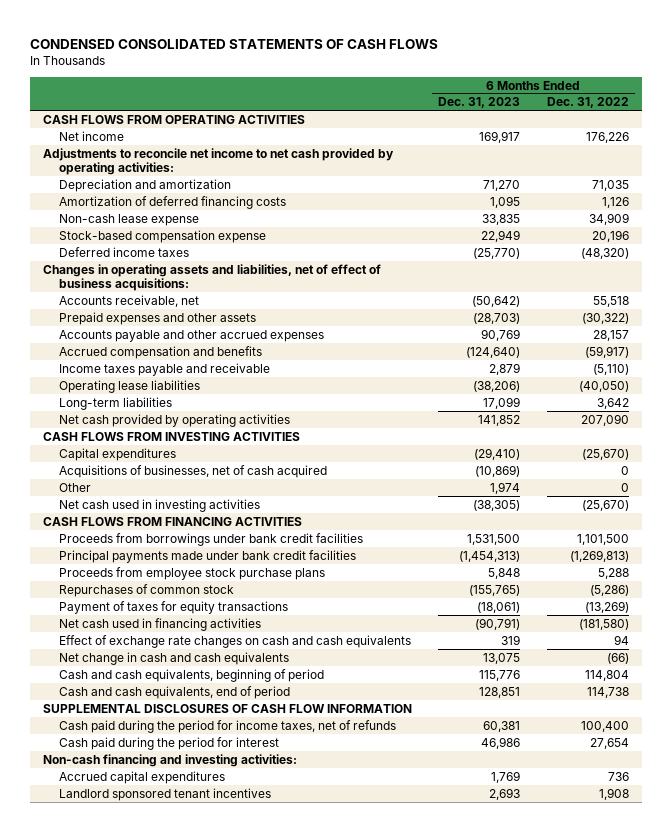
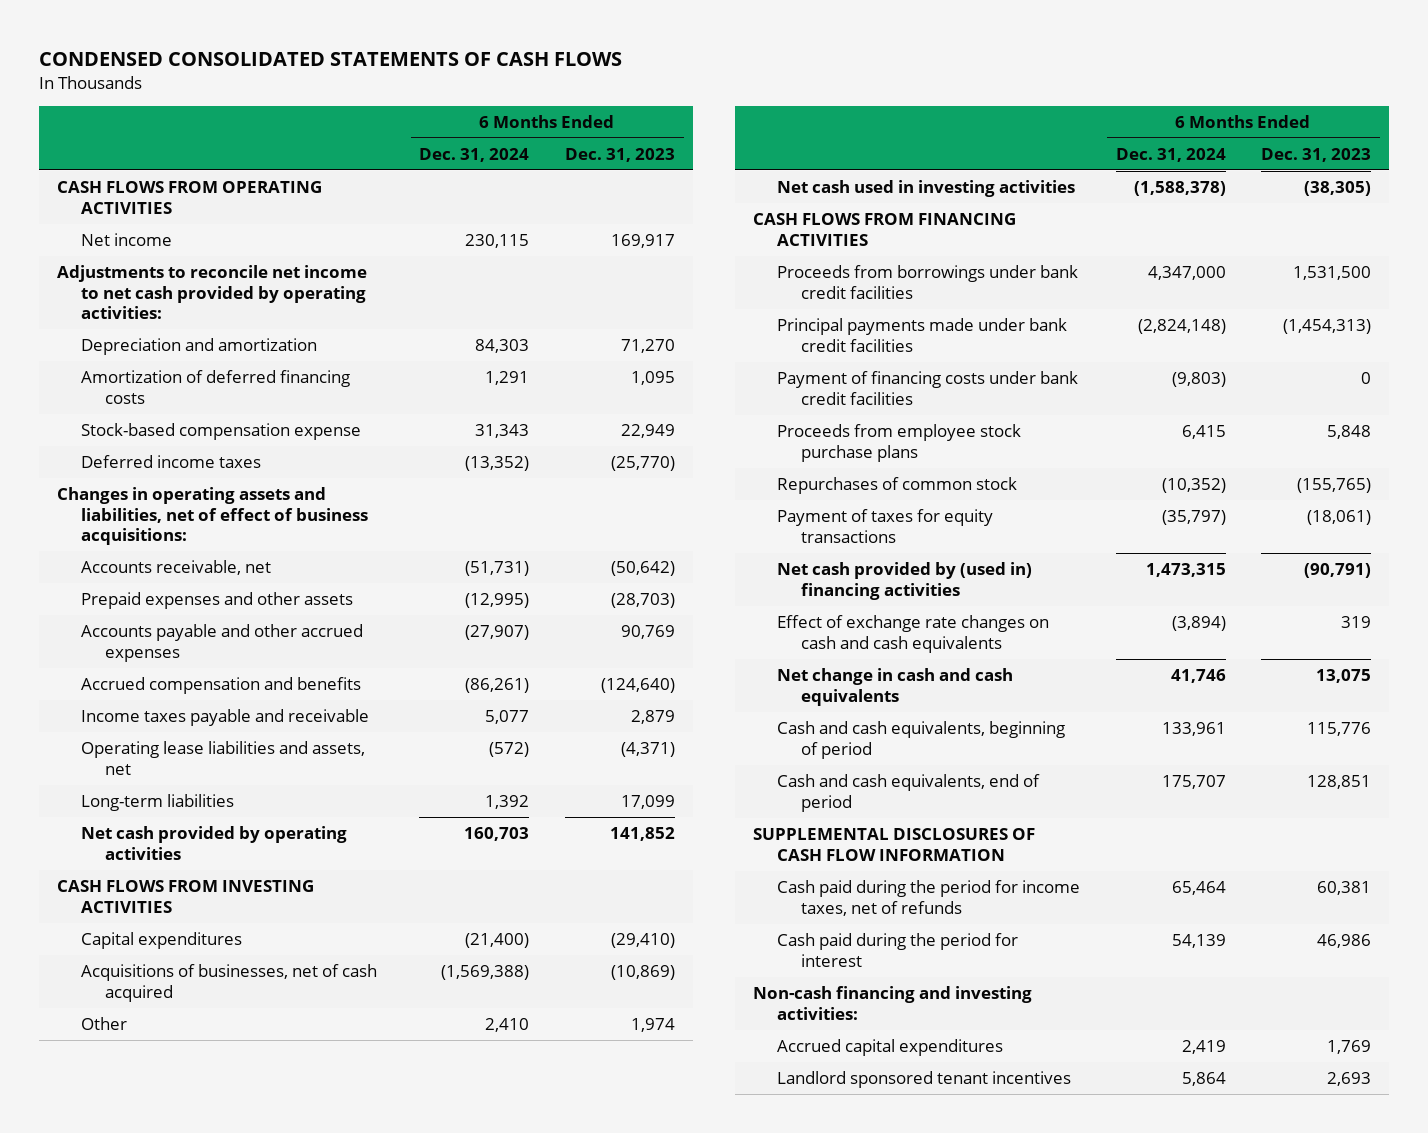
- | 6 Months Ended Dec. 31, 2023 | 6 Months Ended Dec. 31, 2022
+ | 6 Months Ended Dec. 31, 2024 | 6 Months Ended Dec. 31, 2023
- Non-cash lease expense | 33,835 | 34,909
- Operating lease liabilities | (38,206) | (40,050)
+ Operating lease liabilities and assets, net | (572) | (4,371)
+ Payment of financing costs under bank credit facilities | (9,803) | 0
- Net cash used in financing activities | (90,791) | (181,580)
+ Net cash provided by (used in) financing activities | 1,473,315 | (90,791)

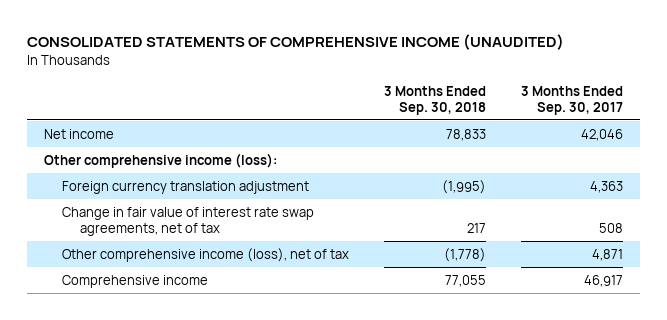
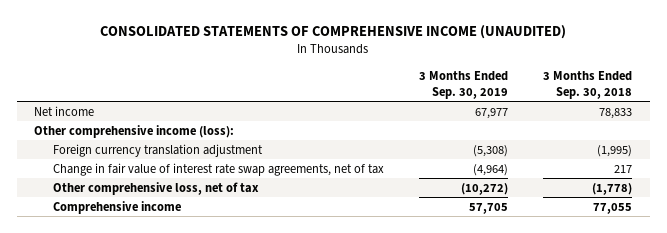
- | 3 Months Ended Sep. 30, 2018 | 3 Months Ended Sep. 30, 2017
+ | 3 Months Ended Sep. 30, 2019 | 3 Months Ended Sep. 30, 2018
- Other comprehensive income (loss), net of tax | (1,778) | 4,871
+ Other comprehensive loss, net of tax | (10,272) | (1,778)

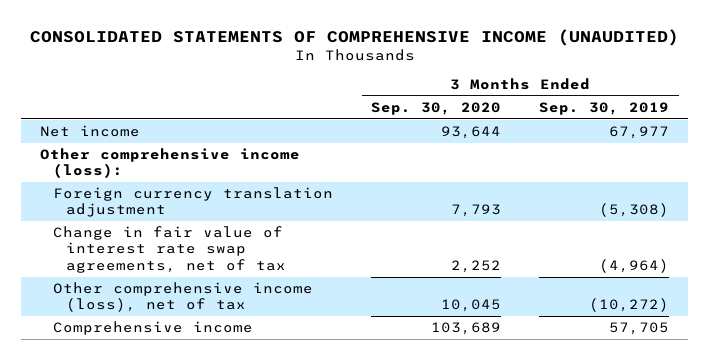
- | 3 Months Ended Sep. 30, 2019 | 3 Months Ended Sep. 30, 2018
+ | 3 Months Ended Sep. 30, 2020 | 3 Months Ended Sep. 30, 2019
- Other comprehensive loss, net of tax | (10,272) | (1,778)
+ Other comprehensive income (loss), net of tax | 10,045 | (10,272)

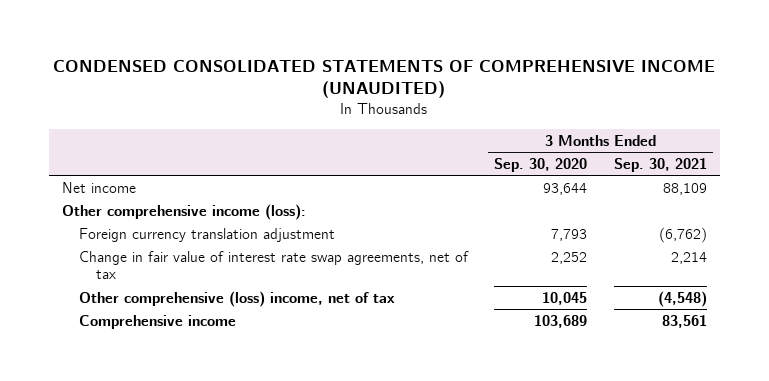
- CONSOLIDATED STATEMENTS OF COMPREHENSIVE INCOME (UNAUDITED)
+ CONDENSED CONSOLIDATED STATEMENTS OF COMPREHENSIVE INCOME (UNAUDITED)
- | 3 Months Ended Sep. 30, 2020 | 3 Months Ended Sep. 30, 2019
+ | 3 Months Ended Sep. 30, 2020 | 3 Months Ended Sep. 30, 2021
- Other comprehensive income (loss), net of tax | 10,045 | (10,272)
+ Other comprehensive (loss) income, net of tax | 10,045 | (4,548)

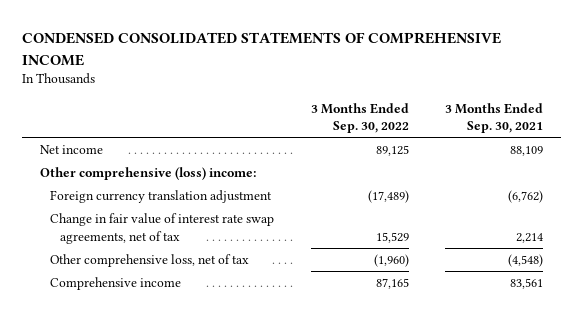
- CONDENSED CONSOLIDATED STATEMENTS OF COMPREHENSIVE INCOME (UNAUDITED)
+ CONDENSED CONSOLIDATED STATEMENTS OF COMPREHENSIVE INCOME
- | 3 Months Ended Sep. 30, 2020 | 3 Months Ended Sep. 30, 2021
+ | 3 Months Ended Sep. 30, 2022 | 3 Months Ended Sep. 30, 2021
- Other comprehensive income (loss):
+ Other comprehensive (loss) income:
- Other comprehensive (loss) income, net of tax | 10,045 | (4,548)
+ Other comprehensive loss, net of tax | (1,960) | (4,548)

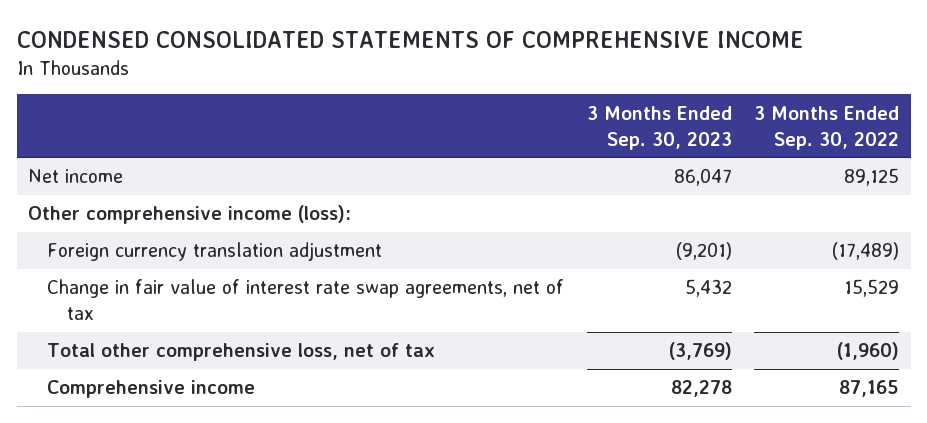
- | 3 Months Ended Sep. 30, 2022 | 3 Months Ended Sep. 30, 2021
+ | 3 Months Ended Sep. 30, 2023 | 3 Months Ended Sep. 30, 2022
- Other comprehensive (loss) income:
+ Other comprehensive income (loss):
- Other comprehensive loss, net of tax | (1,960) | (4,548)
+ Total other comprehensive loss, net of tax | (3,769) | (1,960)

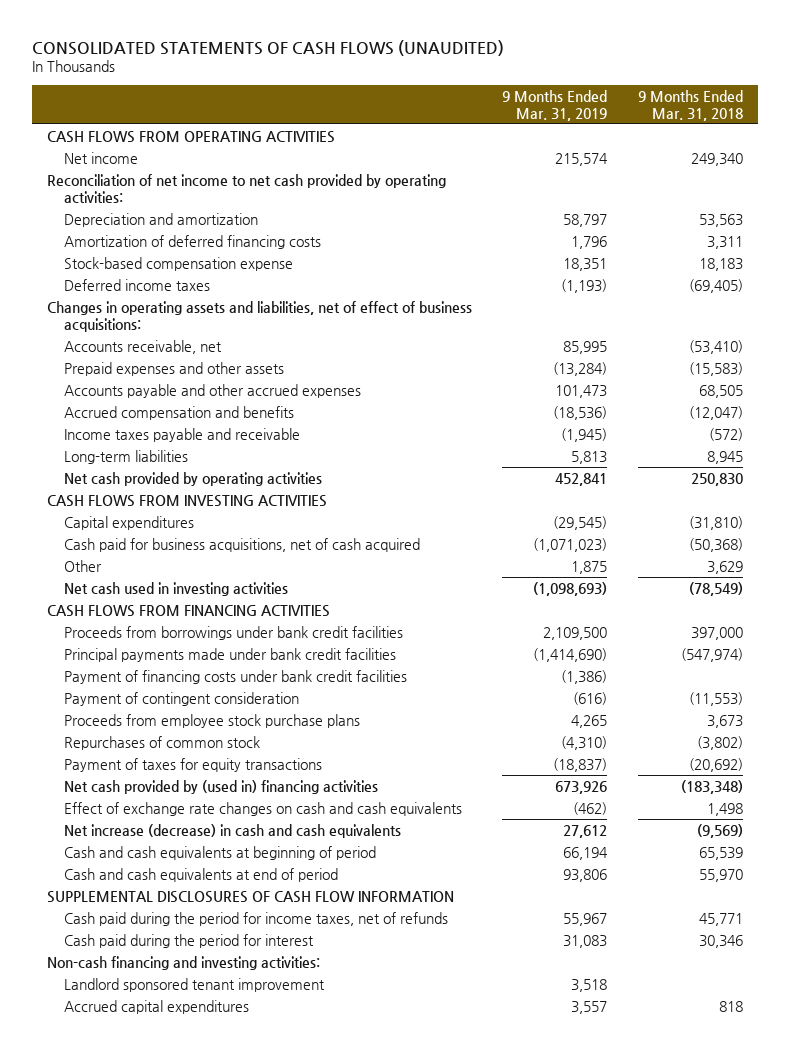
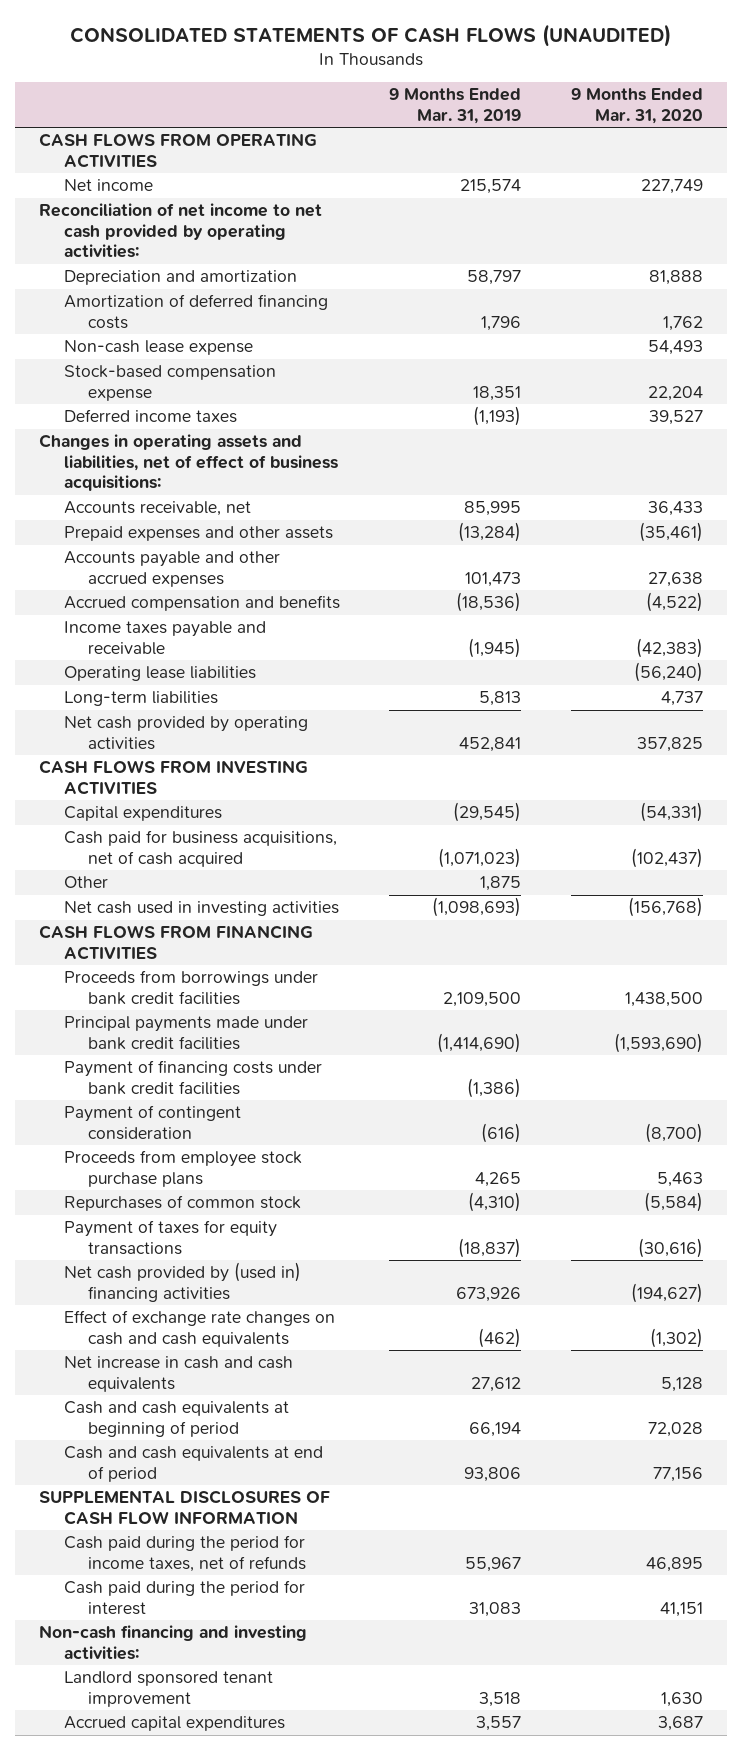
- | 9 Months Ended Mar. 31, 2019 | 9 Months Ended Mar. 31, 2018
+ | 9 Months Ended Mar. 31, 2019 | 9 Months Ended Mar. 31, 2020
+ Non-cash lease expense | | 54,493
+ Operating lease liabilities | | (56,240)
- Net increase (decrease) in cash and cash equivalents | 27,612 | (9,569)
+ Net increase in cash and cash equivalents | 27,612 | 5,128

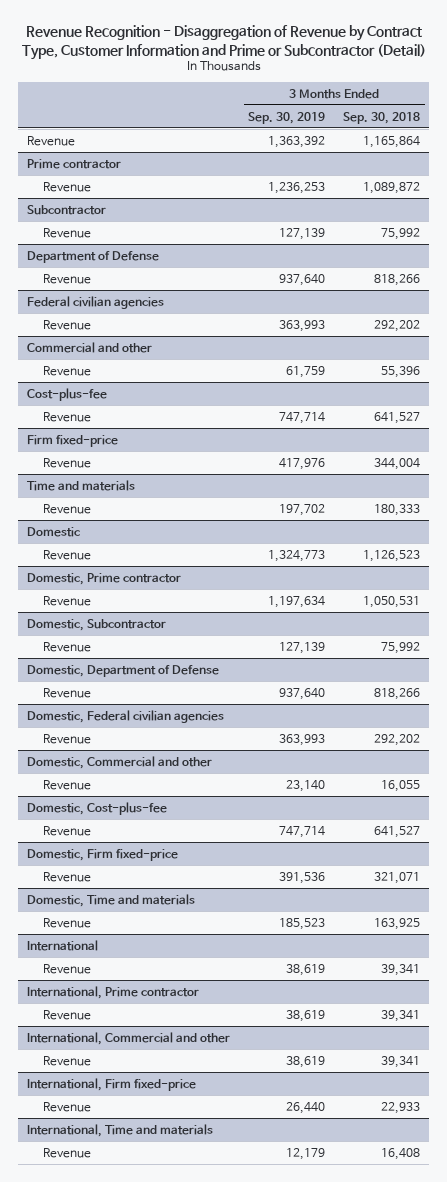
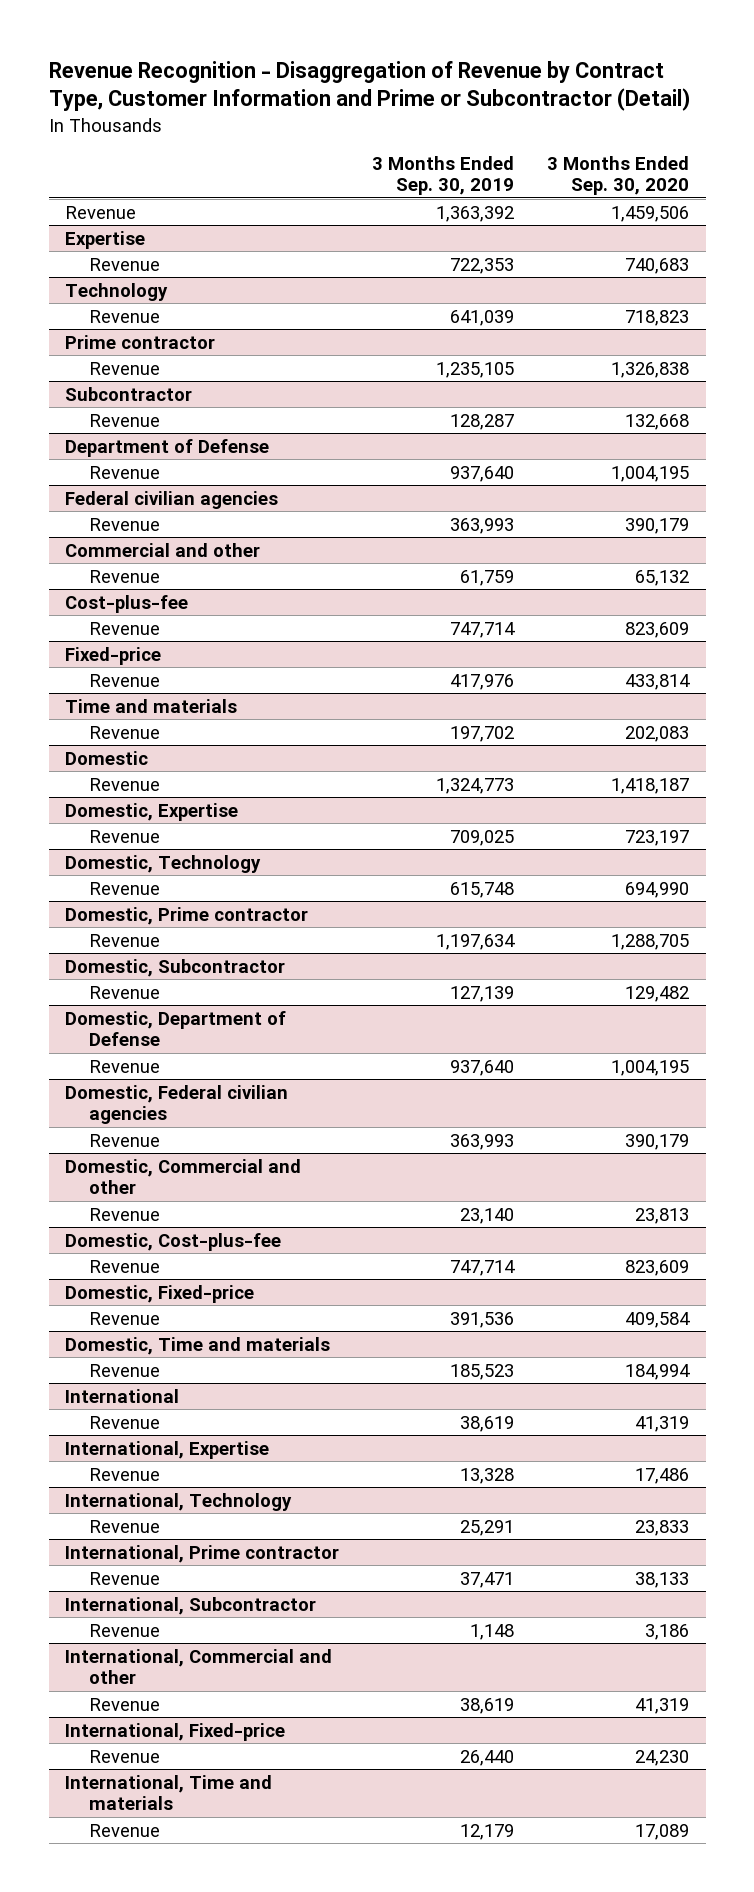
- | 3 Months Ended Sep. 30, 2019 | 3 Months Ended Sep. 30, 2018
+ | 3 Months Ended Sep. 30, 2019 | 3 Months Ended Sep. 30, 2020
+ Expertise
+ Revenue | 722,353 | 740,683
+ Technology
+ Revenue | 641,039 | 718,823
@ Prime contractor
- Revenue | 1,236,253 | 1,089,872
+ Revenue | 1,235,105 | 1,326,838
@ Subcontractor
- Revenue | 127,139 | 75,992
+ Revenue | 128,287 | 132,668
- Firm fixed-price
+ Fixed-price
+ Domestic, Expertise
+ Revenue | 709,025 | 723,197
+ Domestic, Technology
+ Revenue | 615,748 | 694,990
- Domestic, Firm fixed-price
+ Domestic, Fixed-price
+ International, Expertise
+ Revenue | 13,328 | 17,486
+ International, Technology
+ Revenue | 25,291 | 23,833
@ International, Prime contractor
- Revenue | 38,619 | 39,341
+ Revenue | 37,471 | 38,133
+ International, Subcontractor
+ Revenue | 1,148 | 3,186
- International, Firm fixed-price
+ International, Fixed-price

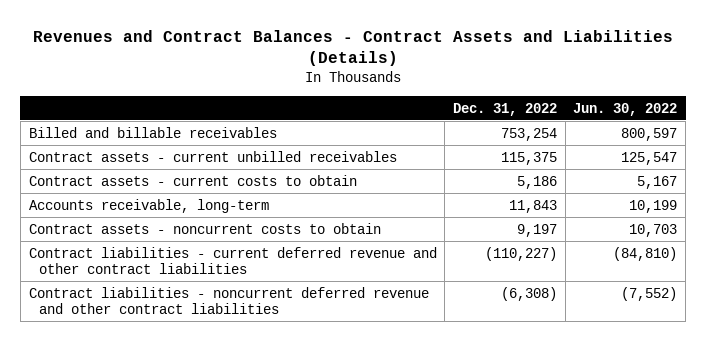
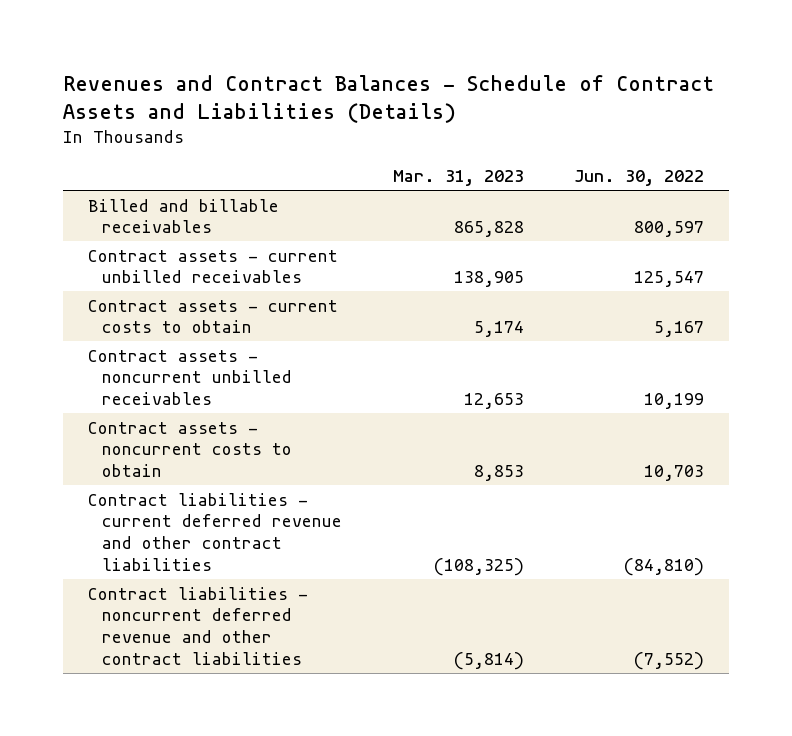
- Revenues and Contract Balances - Contract Assets and Liabilities (Details)
+ Revenues and Contract Balances - Schedule of Contract Assets and Liabilities (Details)
- | Dec. 31, 2022 | Jun. 30, 2022
+ | Mar. 31, 2023 | Jun. 30, 2022
- Accounts receivable, long-term | 11,843 | 10,199
+ Contract assets - noncurrent unbilled receivables | 12,653 | 10,199

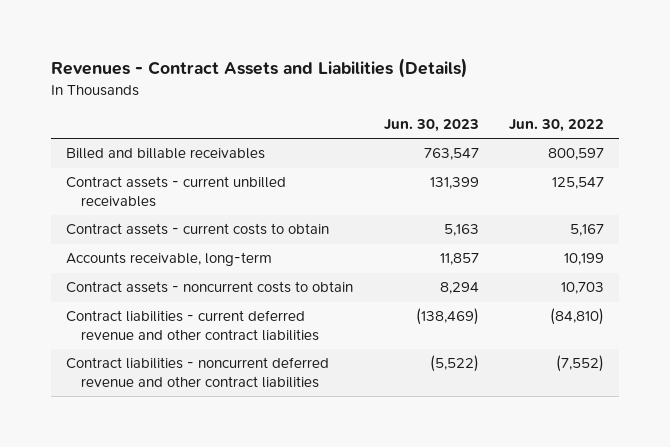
- Revenues and Contract Balances - Schedule of Contract Assets and Liabilities (Details)
+ Revenues - Contract Assets and Liabilities (Details)
- | Mar. 31, 2023 | Jun. 30, 2022
+ | Jun. 30, 2023 | Jun. 30, 2022
- Contract assets - noncurrent unbilled receivables | 12,653 | 10,199
+ Accounts receivable, long-term | 11,857 | 10,199

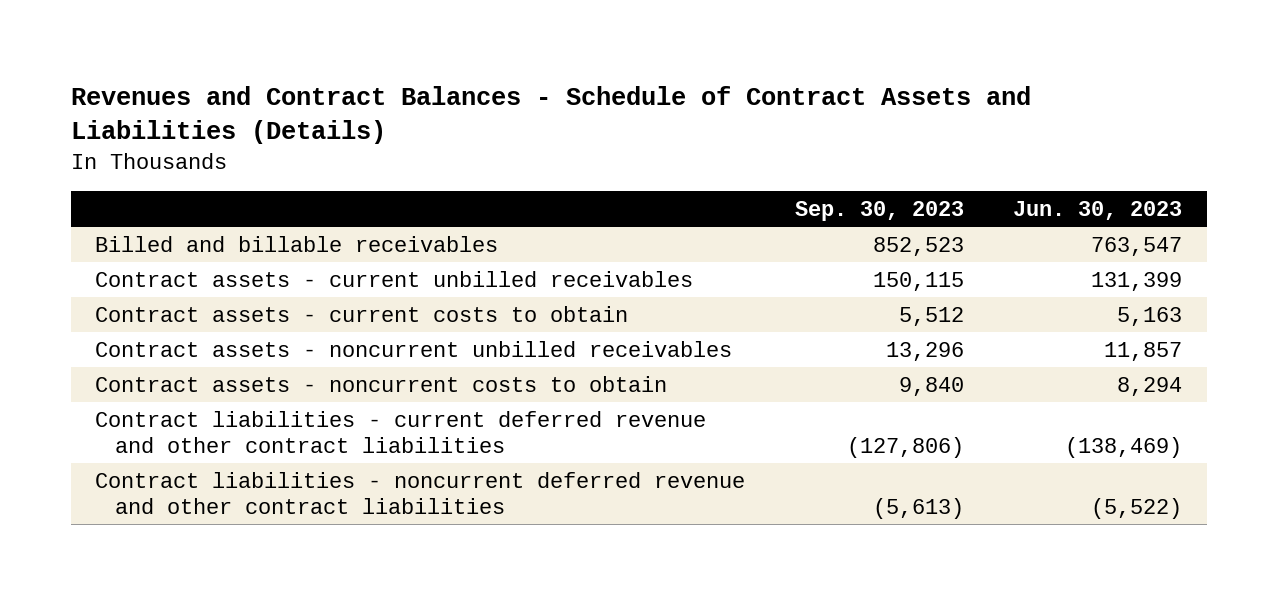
- Revenues - Contract Assets and Liabilities (Details)
+ Revenues and Contract Balances - Schedule of Contract Assets and Liabilities (Details)
- | Jun. 30, 2023 | Jun. 30, 2022
+ | Sep. 30, 2023 | Jun. 30, 2023
- Accounts receivable, long-term | 11,857 | 10,199
+ Contract assets - noncurrent unbilled receivables | 13,296 | 11,857

